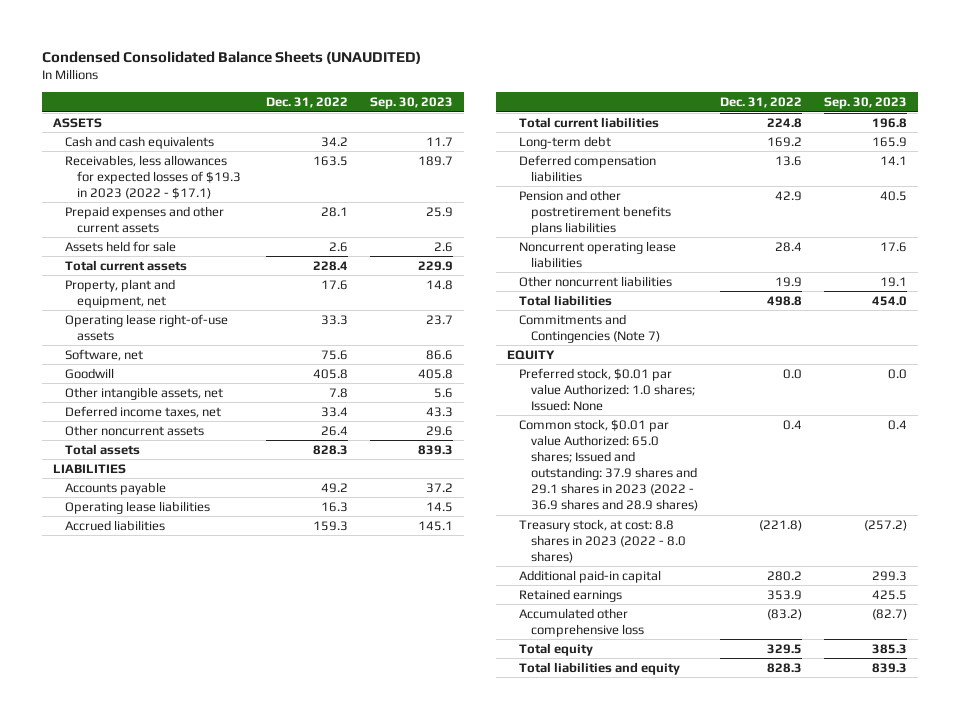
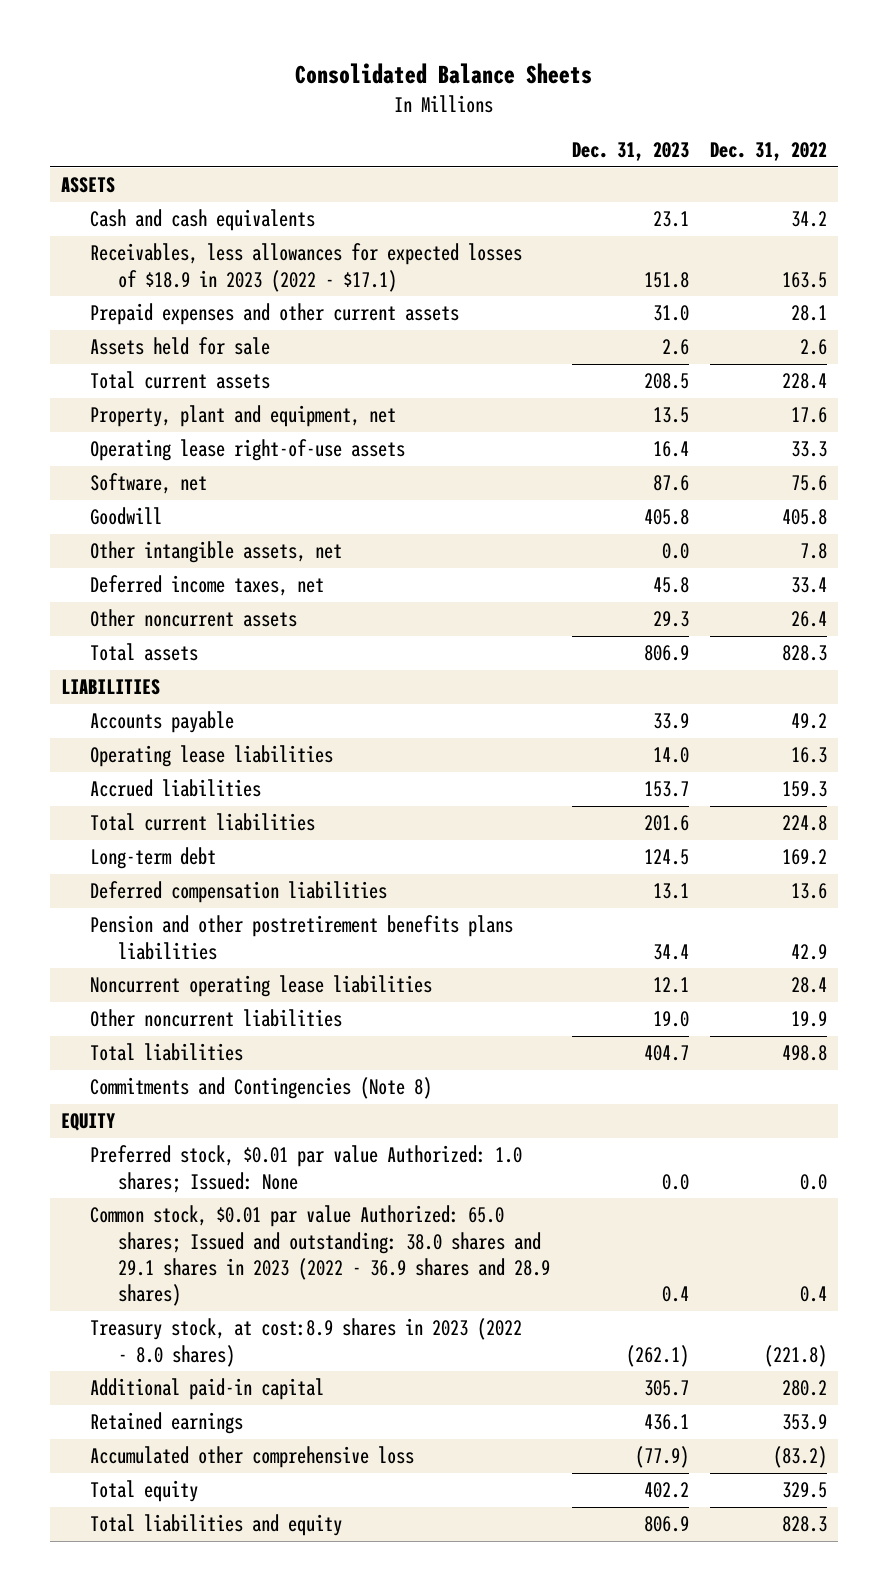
- Condensed Consolidated Balance Sheets (UNAUDITED)
+ Consolidated Balance Sheets
- | Dec. 31, 2022 | Sep. 30, 2023
+ | Dec. 31, 2023 | Dec. 31, 2022
- Receivables, less allowances for expected losses of $19.3 in 2023 (2022 - $17.1) | 163.5 | 189.7
+ Receivables, less allowances for expected losses of $18.9 in 2023 (2022 - $17.1) | 151.8 | 163.5
- Commitments and Contingencies (Note 7)
+ Commitments and Contingencies (Note 8)
- Common stock, $0.01 par value Authorized: 65.0 shares; Issued and outstanding: 37.9 shares and 29.1 shares in 2023 (2022 - 36.9 shares and 28.9 shares) | 0.4 | 0.4
- Treasury stock, at cost: 8.8 shares in 2023 (2022 - 8.0 shares) | (221.8) | (257.2)
+ Common stock, $0.01 par value Authorized: 65.0 shares; Issued and outstanding: 38.0 shares and 29.1 shares in 2023 (2022 - 36.9 shares and 28.9 shares) | 0.4 | 0.4
+ Treasury stock, at cost:8.9 shares in 2023 (2022 - 8.0 shares) | (262.1) | (221.8)

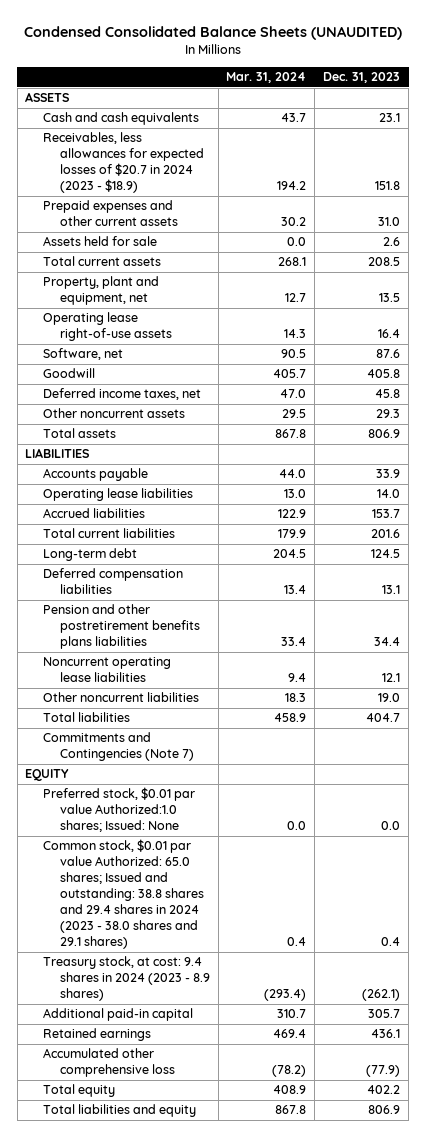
- Consolidated Balance Sheets
+ Condensed Consolidated Balance Sheets (UNAUDITED)
- | Dec. 31, 2023 | Dec. 31, 2022
+ | Mar. 31, 2024 | Dec. 31, 2023
- Receivables, less allowances for expected losses of $18.9 in 2023 (2022 - $17.1) | 151.8 | 163.5
+ Receivables, less allowances for expected losses of $20.7 in 2024 (2023 - $18.9) | 194.2 | 151.8
- Other intangible assets, net | 0.0 | 7.8
- Commitments and Contingencies (Note 8)
+ Commitments and Contingencies (Note 7)
- Preferred stock, $0.01 par value Authorized: 1.0 shares; Issued: None | 0.0 | 0.0
- Common stock, $0.01 par value Authorized: 65.0 shares; Issued and outstanding: 38.0 shares and 29.1 shares in 2023 (2022 - 36.9 shares and 28.9 shares) | 0.4 | 0.4
- Treasury stock, at cost:8.9 shares in 2023 (2022 - 8.0 shares) | (262.1) | (221.8)
+ Preferred stock, $0.01 par value Authorized:1.0 shares; Issued: None | 0.0 | 0.0
+ Common stock, $0.01 par value Authorized: 65.0 shares; Issued and outstanding: 38.8 shares and 29.4 shares in 2024 (2023 - 38.0 shares and 29.1 shares) | 0.4 | 0.4
+ Treasury stock, at cost: 9.4 shares in 2024 (2023 - 8.9 shares) | (293.4) | (262.1)

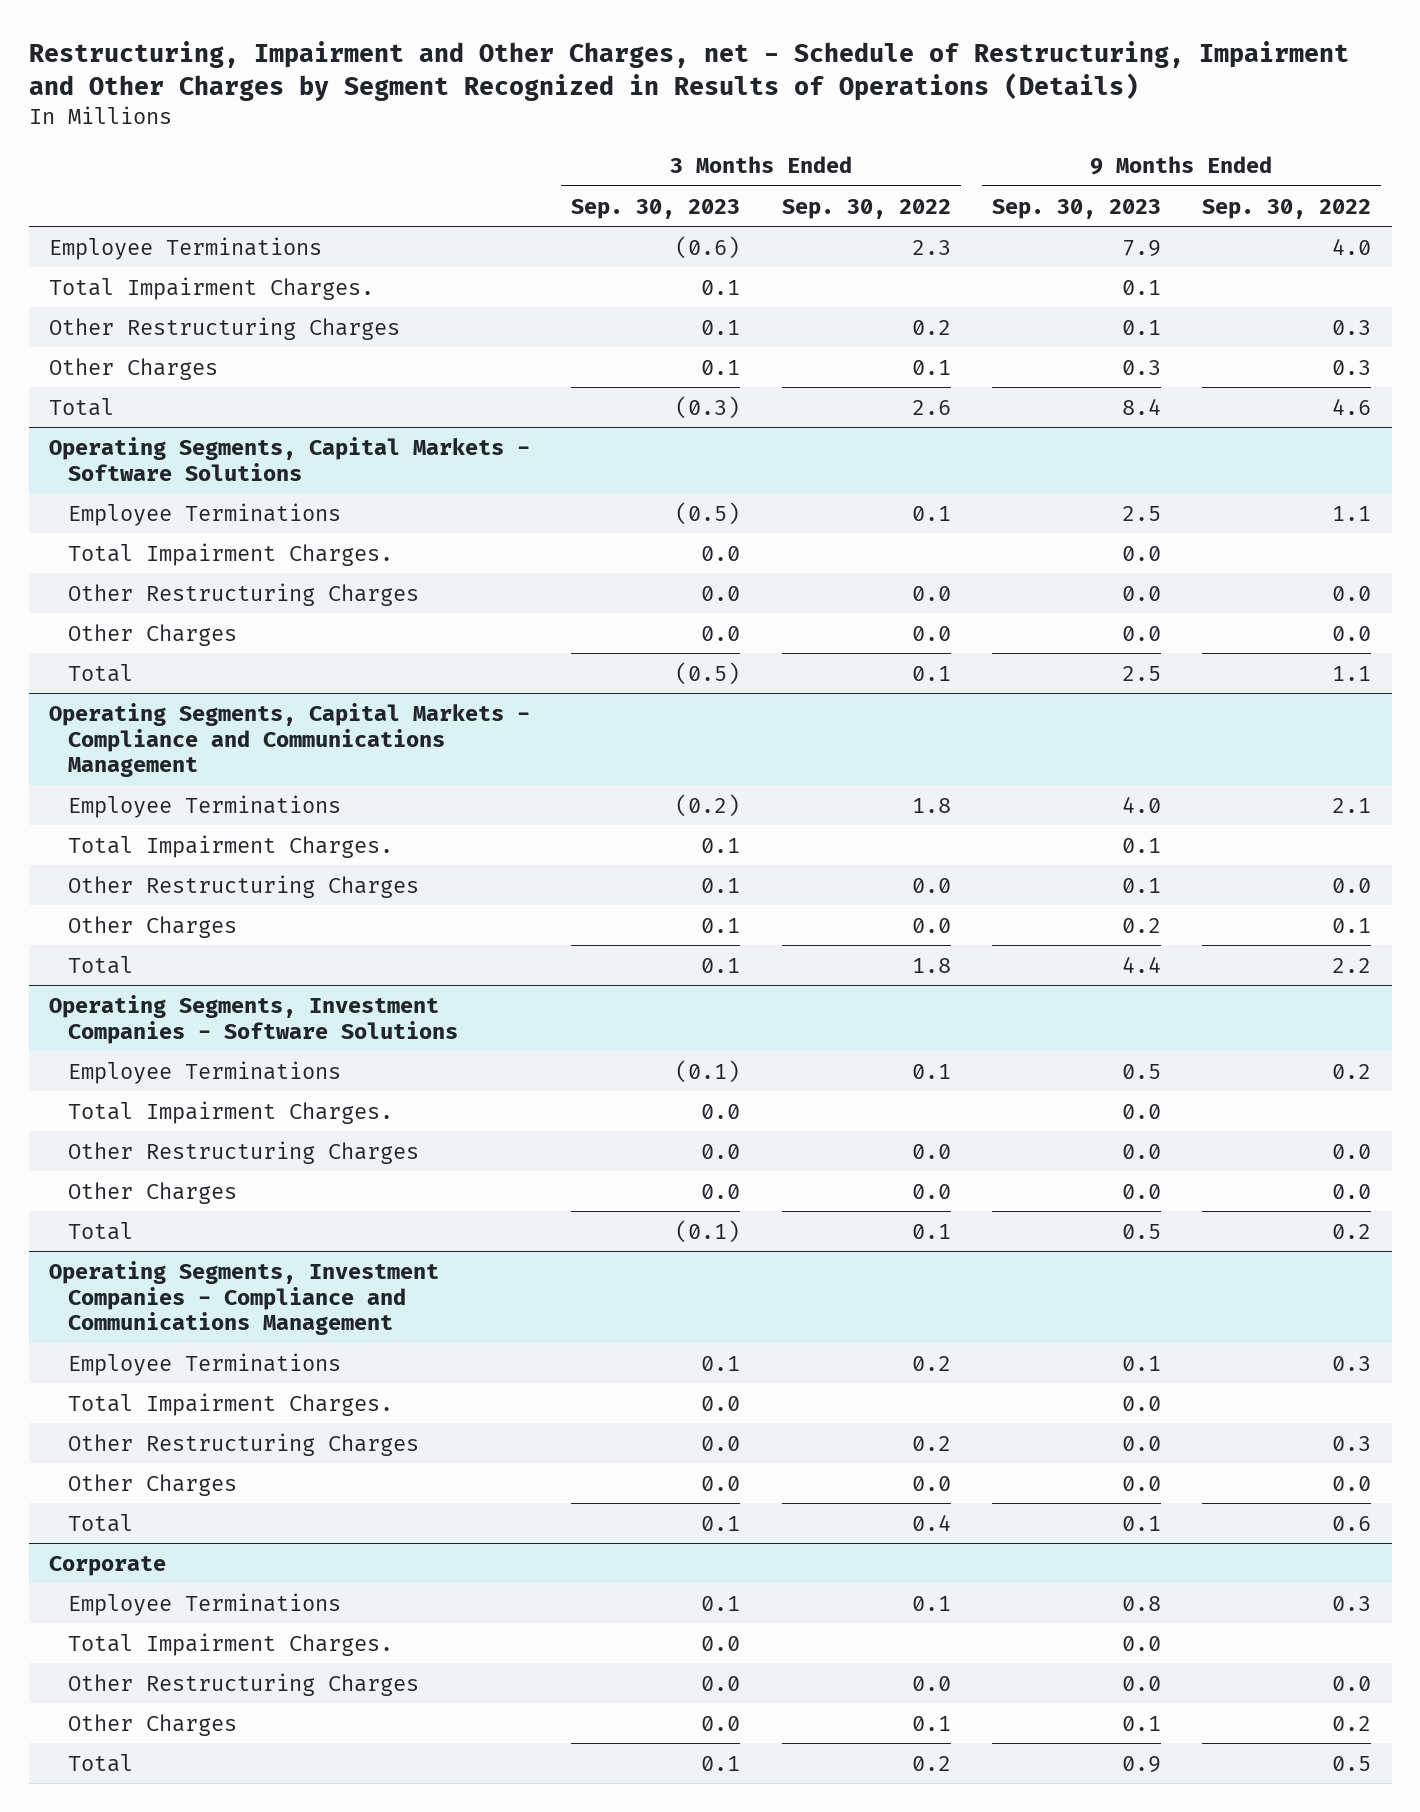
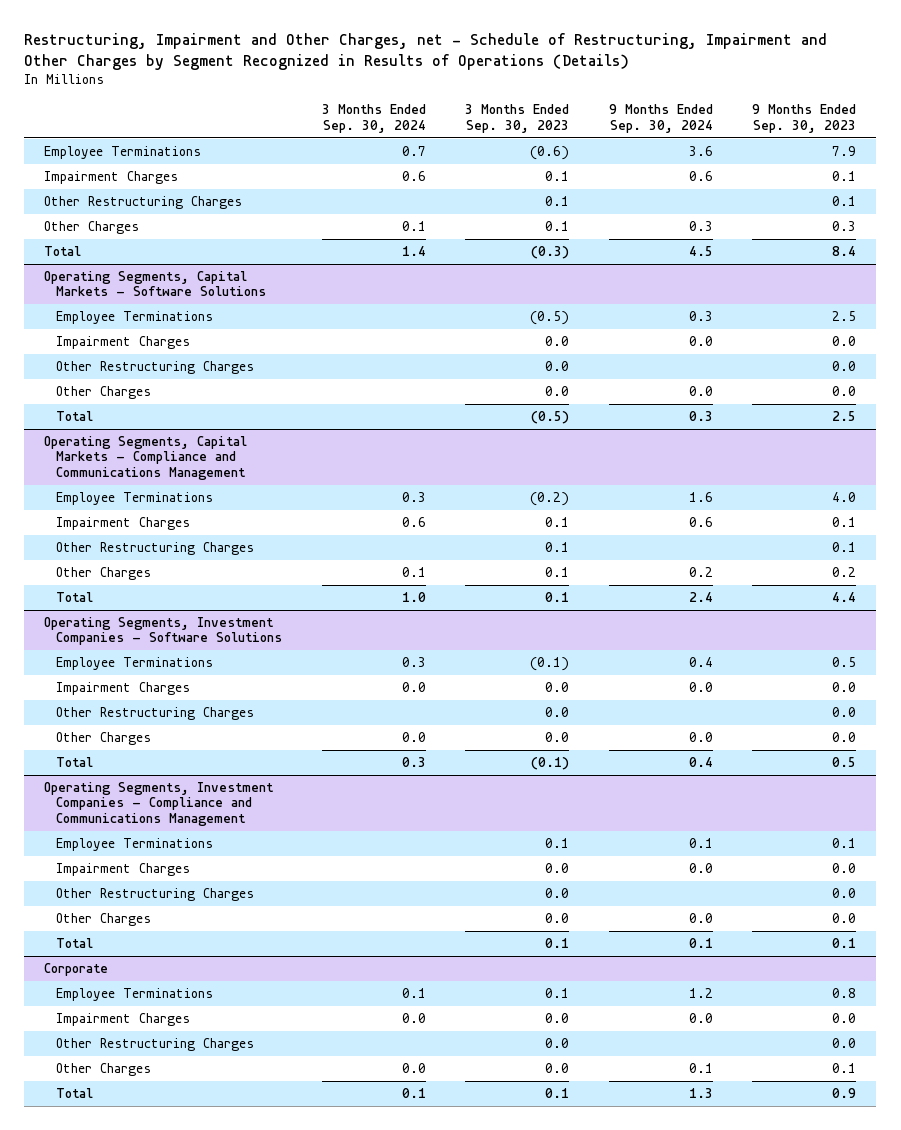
- | 3 Months Ended Sep. 30, 2023 | 3 Months Ended Sep. 30, 2022 | 9 Months Ended Sep. 30, 2023 | 9 Months Ended Sep. 30, 2022
+ | 3 Months Ended Sep. 30, 2024 | 3 Months Ended Sep. 30, 2023 | 9 Months Ended Sep. 30, 2024 | 9 Months Ended Sep. 30, 2023
- Total Impairment Charges. | 0.1 | | 0.1 |
+ Impairment Charges | 0.6 | 0.1 | 0.6 | 0.1
@ Operating Segments, Capital Markets - Software Solutions
- Total Impairment Charges. | 0.0 | | 0.0 |
+ Impairment Charges | | 0.0 | 0.0 | 0.0
@ Operating Segments, Capital Markets - Compliance and Communications Management
- Total Impairment Charges. | 0.1 | | 0.1 |
+ Impairment Charges | 0.6 | 0.1 | 0.6 | 0.1
@ Operating Segments, Investment Companies - Software Solutions
- Total Impairment Charges. | 0.0 | | 0.0 |
+ Impairment Charges | 0.0 | 0.0 | 0.0 | 0.0
@ Operating Segments, Investment Companies - Compliance and Communications Management
- Total Impairment Charges. | 0.0 | | 0.0 |
+ Impairment Charges | | 0.0 | 0.0 | 0.0
@ Corporate
- Total Impairment Charges. | 0.0 | | 0.0 |
+ Impairment Charges | 0.0 | 0.0 | 0.0 | 0.0

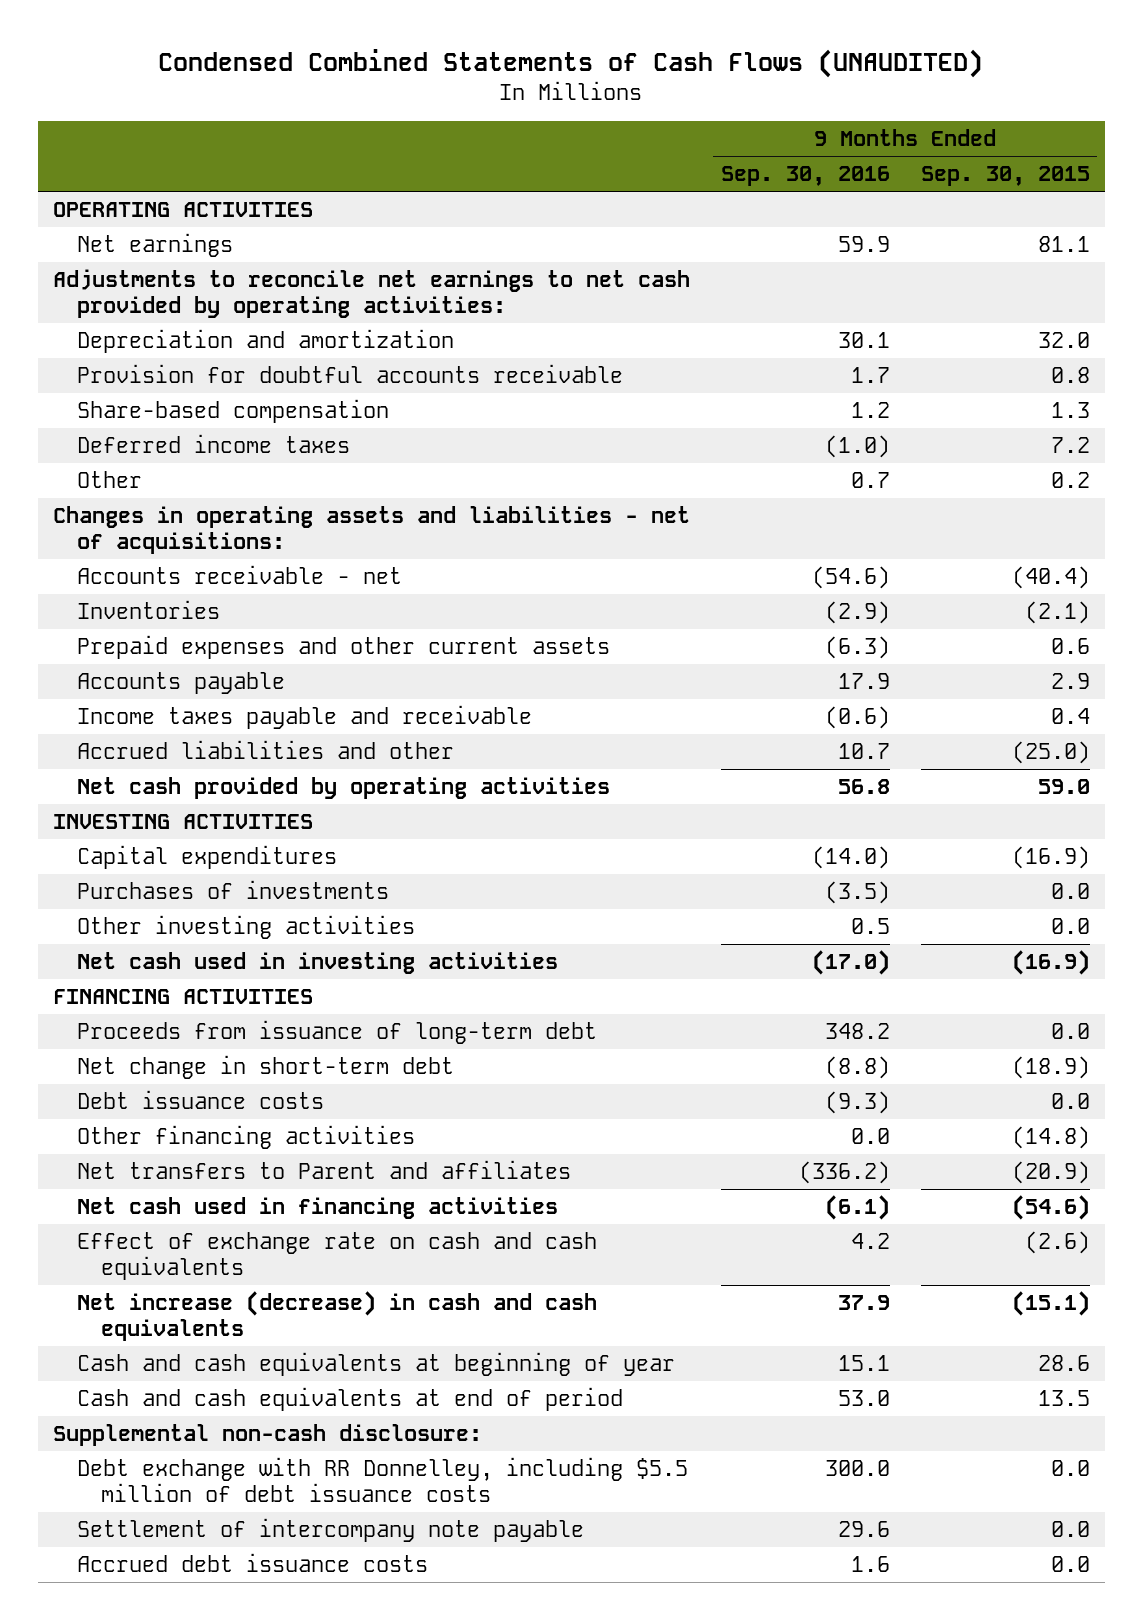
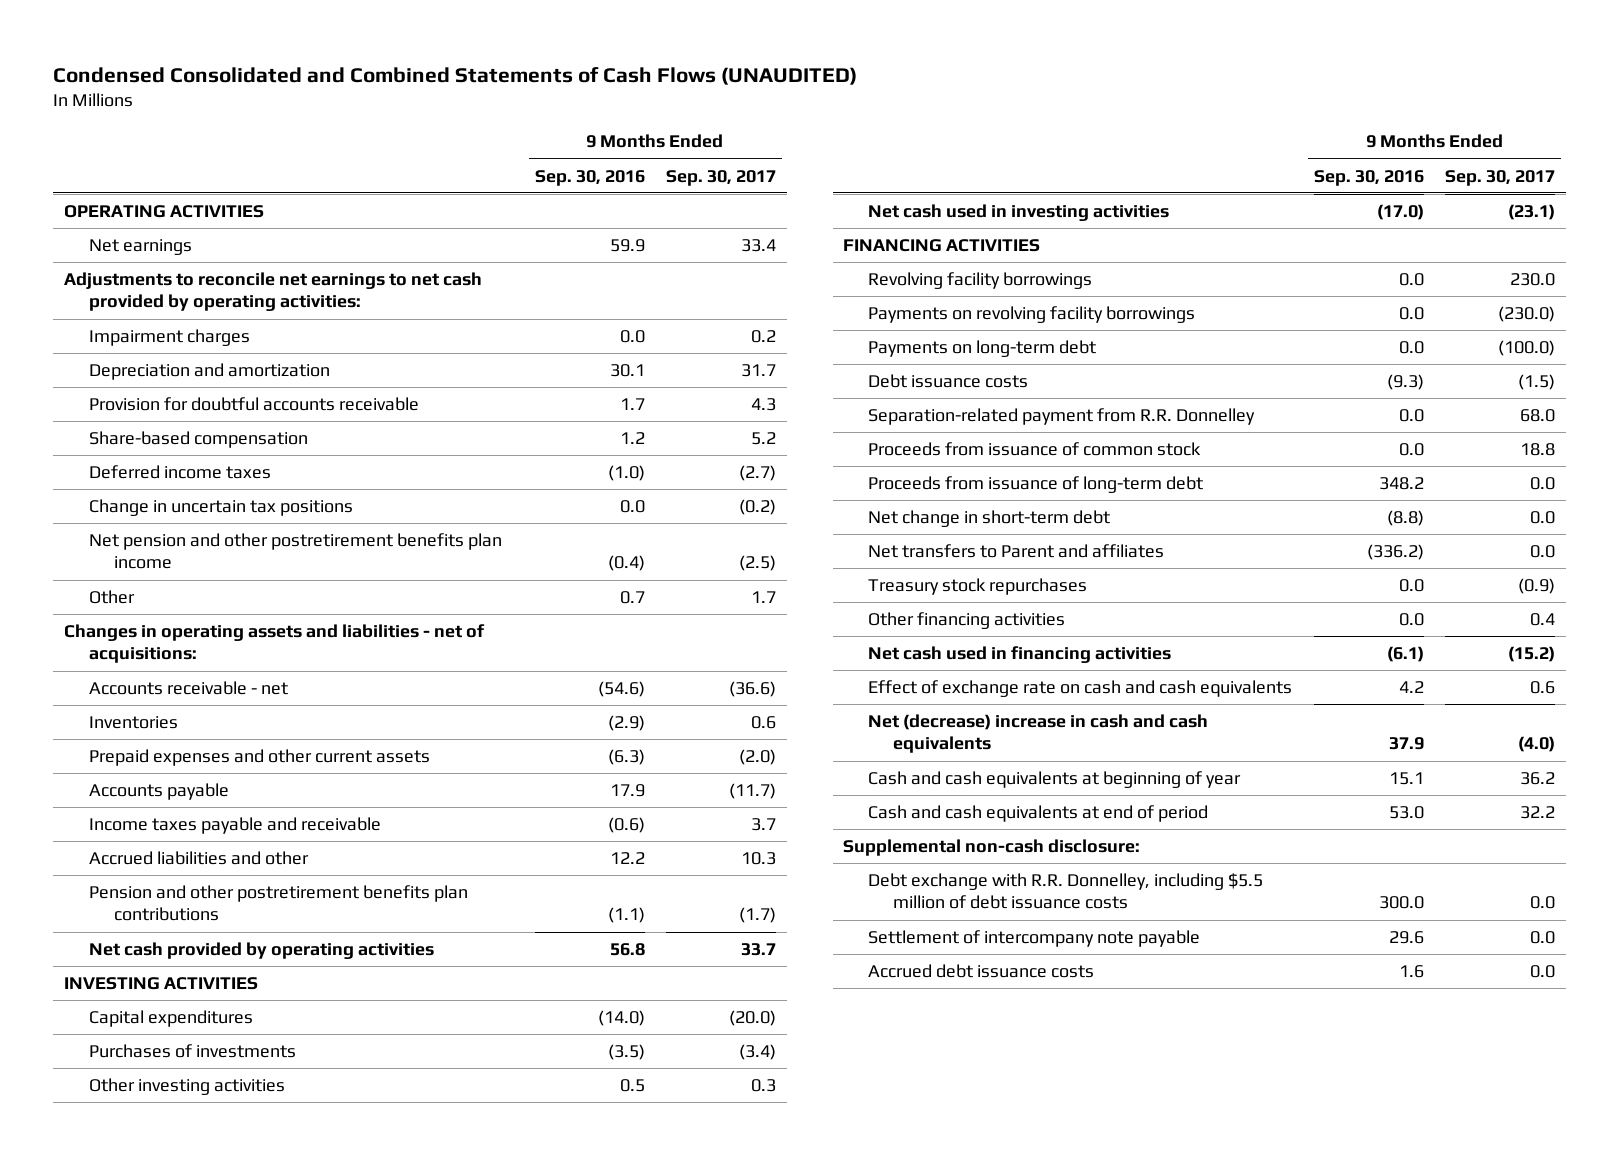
- Condensed Combined Statements of Cash Flows (UNAUDITED)
+ Condensed Consolidated and Combined Statements of Cash Flows (UNAUDITED)
- | 9 Months Ended Sep. 30, 2016 | 9 Months Ended Sep. 30, 2015
+ | 9 Months Ended Sep. 30, 2016 | 9 Months Ended Sep. 30, 2017
+ Impairment charges | 0.0 | 0.2
+ Change in uncertain tax positions | 0.0 | (0.2)
+ Net pension and other postretirement benefits plan income | (0.4) | (2.5)
- Accrued liabilities and other | 10.7 | (25.0)
+ Accrued liabilities and other | 12.2 | 10.3
+ Pension and other postretirement benefits plan contributions | (1.1) | (1.7)
+ Revolving facility borrowings | 0.0 | 230.0
+ Payments on revolving facility borrowings | 0.0 | (230.0)
+ Payments on long-term debt | 0.0 | (100.0)
moved up: Debt issuance costs | (9.3) | (1.5)
+ Separation-related payment from R.R. Donnelley | 0.0 | 68.0
+ Proceeds from issuance of common stock | 0.0 | 18.8
+ Treasury stock repurchases | 0.0 | (0.9)
moved down: Other financing activities | 0.0 | 0.4
- Net increase (decrease) in cash and cash equivalents | 37.9 | (15.1)
+ Net (decrease) increase in cash and cash equivalents | 37.9 | (4.0)
- Debt exchange with RR Donnelley, including $5.5 million of debt issuance costs | 300.0 | 0.0
+ Debt exchange with R.R. Donnelley, including $5.5 million of debt issuance costs | 300.0 | 0.0

